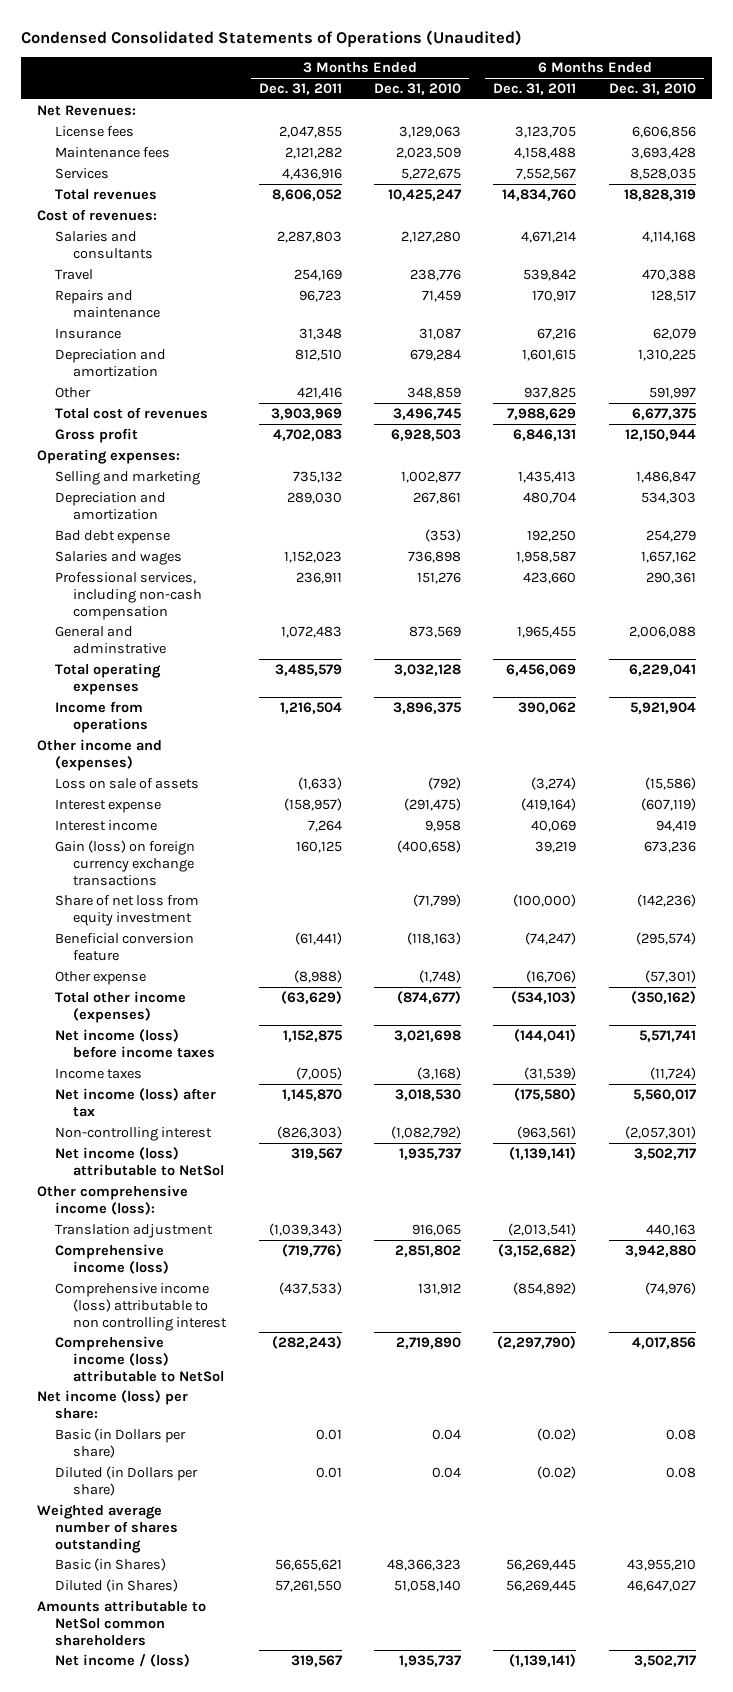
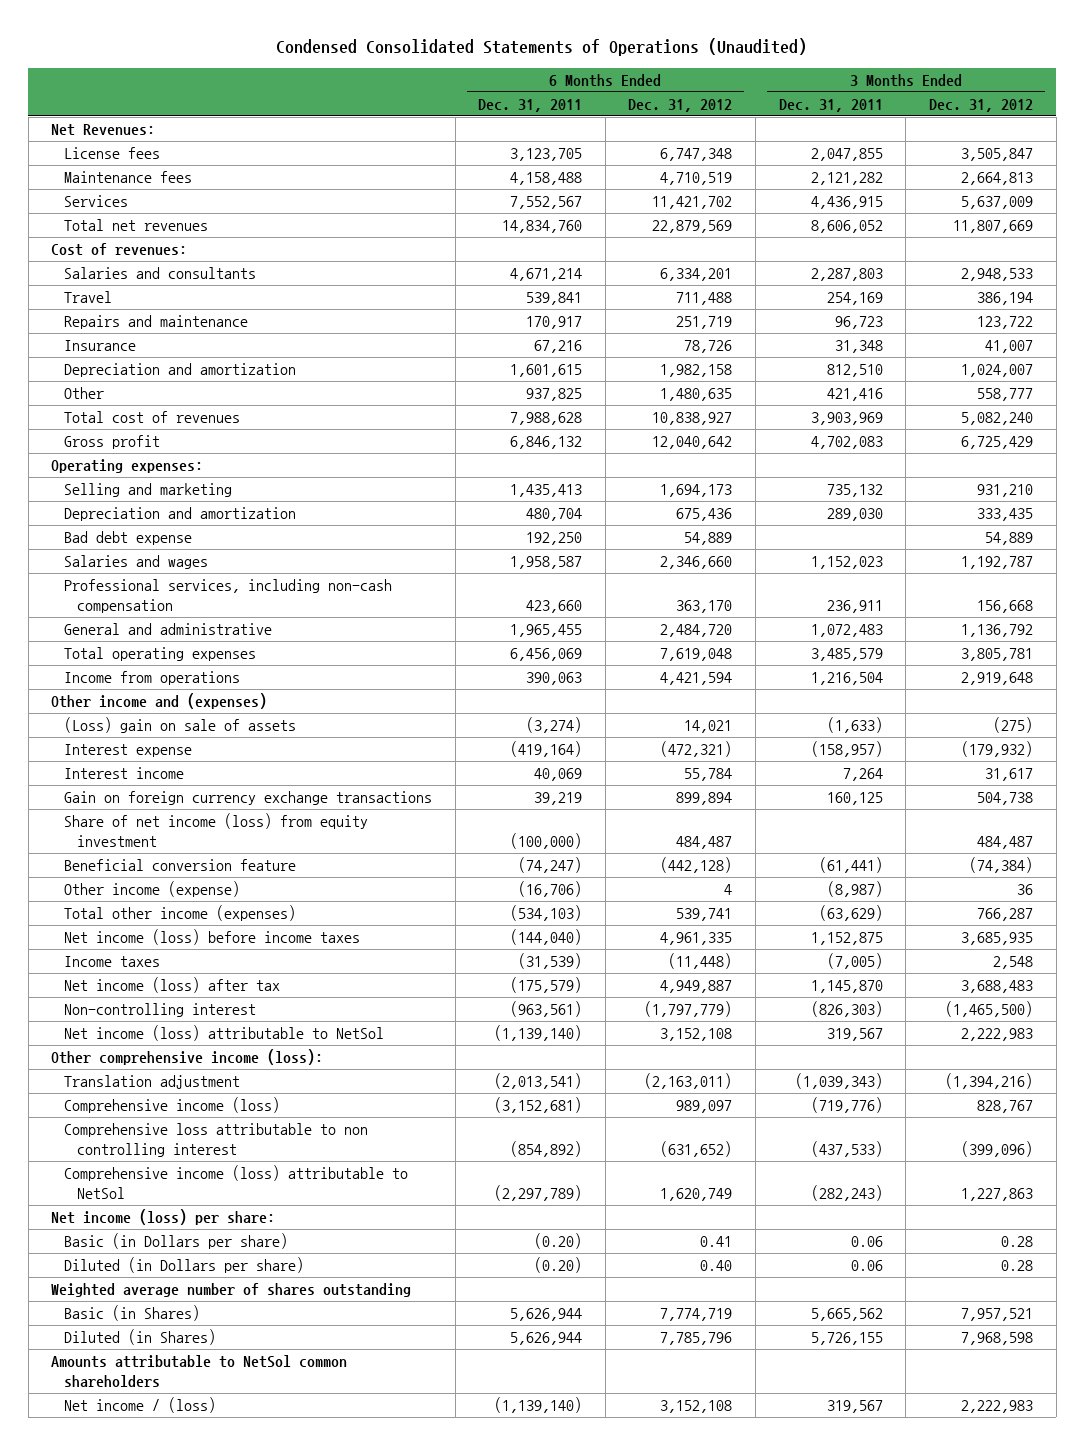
- | 3 Months Ended Dec. 31, 2011 | 3 Months Ended Dec. 31, 2010 | 6 Months Ended Dec. 31, 2011 | 6 Months Ended Dec. 31, 2010
+ | 6 Months Ended Dec. 31, 2011 | 6 Months Ended Dec. 31, 2012 | 3 Months Ended Dec. 31, 2011 | 3 Months Ended Dec. 31, 2012
- Services | 4,436,916 | 5,272,675 | 7,552,567 | 8,528,035
- Total revenues | 8,606,052 | 10,425,247 | 14,834,760 | 18,828,319
+ Services | 7,552,567 | 11,421,702 | 4,436,915 | 5,637,009
+ Total net revenues | 14,834,760 | 22,879,569 | 8,606,052 | 11,807,669
- Travel | 254,169 | 238,776 | 539,842 | 470,388
+ Travel | 539,841 | 711,488 | 254,169 | 386,194
- Total cost of revenues | 3,903,969 | 3,496,745 | 7,988,629 | 6,677,375
- Gross profit | 4,702,083 | 6,928,503 | 6,846,131 | 12,150,944
+ Total cost of revenues | 7,988,628 | 10,838,927 | 3,903,969 | 5,082,240
+ Gross profit | 6,846,132 | 12,040,642 | 4,702,083 | 6,725,429
- General and adminstrative | 1,072,483 | 873,569 | 1,965,455 | 2,006,088
+ General and administrative | 1,965,455 | 2,484,720 | 1,072,483 | 1,136,792
- Income from operations | 1,216,504 | 3,896,375 | 390,062 | 5,921,904
+ Income from operations | 390,063 | 4,421,594 | 1,216,504 | 2,919,648
- Loss on sale of assets | (1,633) | (792) | (3,274) | (15,586)
+ (Loss) gain on sale of assets | (3,274) | 14,021 | (1,633) | (275)
- Gain (loss) on foreign currency exchange transactions | 160,125 | (400,658) | 39,219 | 673,236
- Share of net loss from equity investment | | (71,799) | (100,000) | (142,236)
+ Gain on foreign currency exchange transactions | 39,219 | 899,894 | 160,125 | 504,738
+ Share of net income (loss) from equity investment | (100,000) | 484,487 | | 484,487
- Other expense | (8,988) | (1,748) | (16,706) | (57,301)
+ Other income (expense) | (16,706) | 4 | (8,987) | 36
- Net income (loss) before income taxes | 1,152,875 | 3,021,698 | (144,041) | 5,571,741
+ Net income (loss) before income taxes | (144,040) | 4,961,335 | 1,152,875 | 3,685,935
- Net income (loss) after tax | 1,145,870 | 3,018,530 | (175,580) | 5,560,017
+ Net income (loss) after tax | (175,579) | 4,949,887 | 1,145,870 | 3,688,483
- Net income (loss) attributable to NetSol | 319,567 | 1,935,737 | (1,139,141) | 3,502,717
+ Net income (loss) attributable to NetSol | (1,139,140) | 3,152,108 | 319,567 | 2,222,983
- Comprehensive income (loss) | (719,776) | 2,851,802 | (3,152,682) | 3,942,880
- Comprehensive income (loss) attributable to non controlling interest | (437,533) | 131,912 | (854,892) | (74,976)
- Comprehensive income (loss) attributable to NetSol | (282,243) | 2,719,890 | (2,297,790) | 4,017,856
+ Comprehensive income (loss) | (3,152,681) | 989,097 | (719,776) | 828,767
+ Comprehensive loss attributable to non controlling interest | (854,892) | (631,652) | (437,533) | (399,096)
+ Comprehensive income (loss) attributable to NetSol | (2,297,789) | 1,620,749 | (282,243) | 1,227,863
- Basic (in Dollars per share) | 0.01 | 0.04 | (0.02) | 0.08
- Diluted (in Dollars per share) | 0.01 | 0.04 | (0.02) | 0.08
+ Basic (in Dollars per share) | (0.20) | 0.41 | 0.06 | 0.28
+ Diluted (in Dollars per share) | (0.20) | 0.40 | 0.06 | 0.28
- Basic (in Shares) | 56,655,621 | 48,366,323 | 56,269,445 | 43,955,210
- Diluted (in Shares) | 57,261,550 | 51,058,140 | 56,269,445 | 46,647,027
+ Basic (in Shares) | 5,626,944 | 7,774,719 | 5,665,562 | 7,957,521
+ Diluted (in Shares) | 5,626,944 | 7,785,796 | 5,726,155 | 7,968,598
- Net income / (loss) | 319,567 | 1,935,737 | (1,139,141) | 3,502,717
+ Net income / (loss) | (1,139,140) | 3,152,108 | 319,567 | 2,222,983

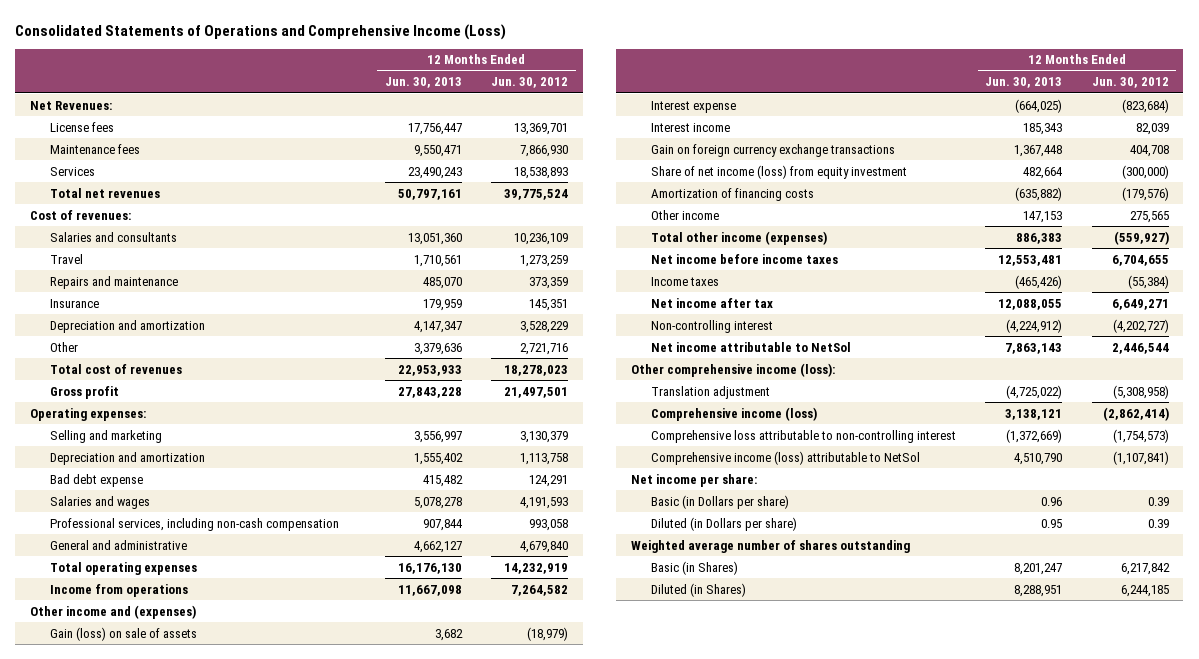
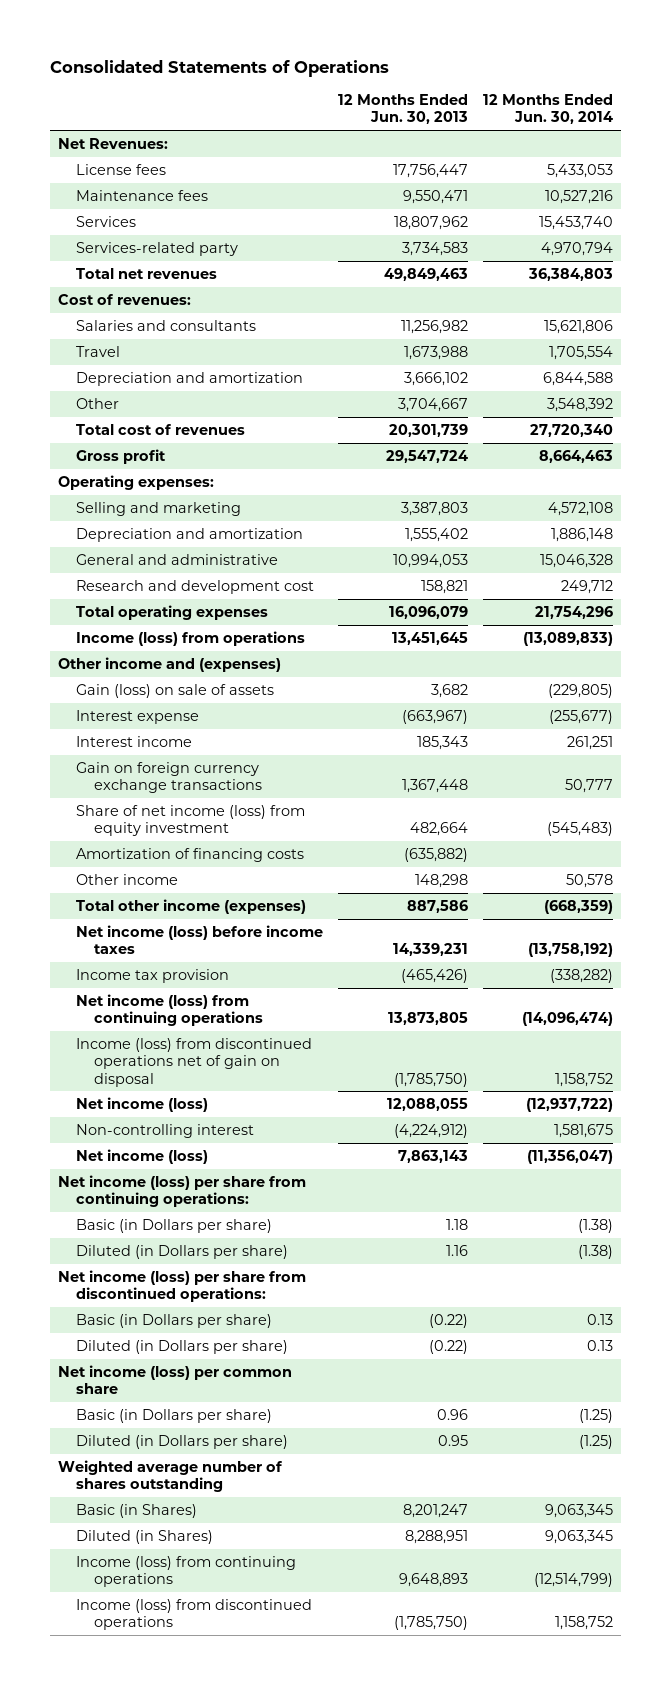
- Consolidated Statements of Operations and Comprehensive Income (Loss)
+ Consolidated Statements of Operations
- | 12 Months Ended Jun. 30, 2013 | 12 Months Ended Jun. 30, 2012
+ | 12 Months Ended Jun. 30, 2013 | 12 Months Ended Jun. 30, 2014
- Services | 23,490,243 | 18,538,893
- Total net revenues | 50,797,161 | 39,775,524
+ Services | 18,807,962 | 15,453,740
+ Services-related party | 3,734,583 | 4,970,794
+ Total net revenues | 49,849,463 | 36,384,803
- Salaries and consultants | 13,051,360 | 10,236,109
- Travel | 1,710,561 | 1,273,259
- Repairs and maintenance | 485,070 | 373,359
- Insurance | 179,959 | 145,351
- Depreciation and amortization | 4,147,347 | 3,528,229
- Other | 3,379,636 | 2,721,716
- Total cost of revenues | 22,953,933 | 18,278,023
- Gross profit | 27,843,228 | 21,497,501
+ Salaries and consultants | 11,256,982 | 15,621,806
+ Travel | 1,673,988 | 1,705,554
+ Depreciation and amortization | 3,666,102 | 6,844,588
+ Other | 3,704,667 | 3,548,392
+ Total cost of revenues | 20,301,739 | 27,720,340
+ Gross profit | 29,547,724 | 8,664,463
- Selling and marketing | 3,556,997 | 3,130,379
+ Selling and marketing | 3,387,803 | 4,572,108
- Bad debt expense | 415,482 | 124,291
- Salaries and wages | 5,078,278 | 4,191,593
- Professional services, including non-cash compensation | 907,844 | 993,058
- General and administrative | 4,662,127 | 4,679,840
- Total operating expenses | 16,176,130 | 14,232,919
- Income from operations | 11,667,098 | 7,264,582
+ General and administrative | 10,994,053 | 15,046,328
+ Research and development cost | 158,821 | 249,712
+ Total operating expenses | 16,096,079 | 21,754,296
+ Income (loss) from operations | 13,451,645 | (13,089,833)
- Interest expense | (664,025) | (823,684)
+ Interest expense | (663,967) | (255,677)
- Other income | 147,153 | 275,565
- Total other income (expenses) | 886,383 | (559,927)
- Net income before income taxes | 12,553,481 | 6,704,655
- Income taxes | (465,426) | (55,384)
- Net income after tax | 12,088,055 | 6,649,271
+ Other income | 148,298 | 50,578
+ Total other income (expenses) | 887,586 | (668,359)
+ Net income (loss) before income taxes | 14,339,231 | (13,758,192)
+ Income tax provision | (465,426) | (338,282)
+ Net income (loss) from continuing operations | 13,873,805 | (14,096,474)
+ Income (loss) from discontinued operations net of gain on disposal | (1,785,750) | 1,158,752
+ Net income (loss) | 12,088,055 | (12,937,722)
- Net income attributable to NetSol | 7,863,143 | 2,446,544
- Other comprehensive income (loss):
- Translation adjustment | (4,725,022) | (5,308,958)
- Comprehensive income (loss) | 3,138,121 | (2,862,414)
- Comprehensive loss attributable to non-controlling interest | (1,372,669) | (1,754,573)
- Comprehensive income (loss) attributable to NetSol | 4,510,790 | (1,107,841)
- Net income per share:
+ Net income (loss) | 7,863,143 | (11,356,047)
+ Net income (loss) per share from continuing operations:
+ Basic (in Dollars per share) | 1.18 | (1.38)
+ Diluted (in Dollars per share) | 1.16 | (1.38)
+ Net income (loss) per share from discontinued operations:
+ Basic (in Dollars per share) | (0.22) | 0.13
+ Diluted (in Dollars per share) | (0.22) | 0.13
+ Net income (loss) per common share
+ Income (loss) from continuing operations | 9,648,893 | (12,514,799)
+ Income (loss) from discontinued operations | (1,785,750) | 1,158,752

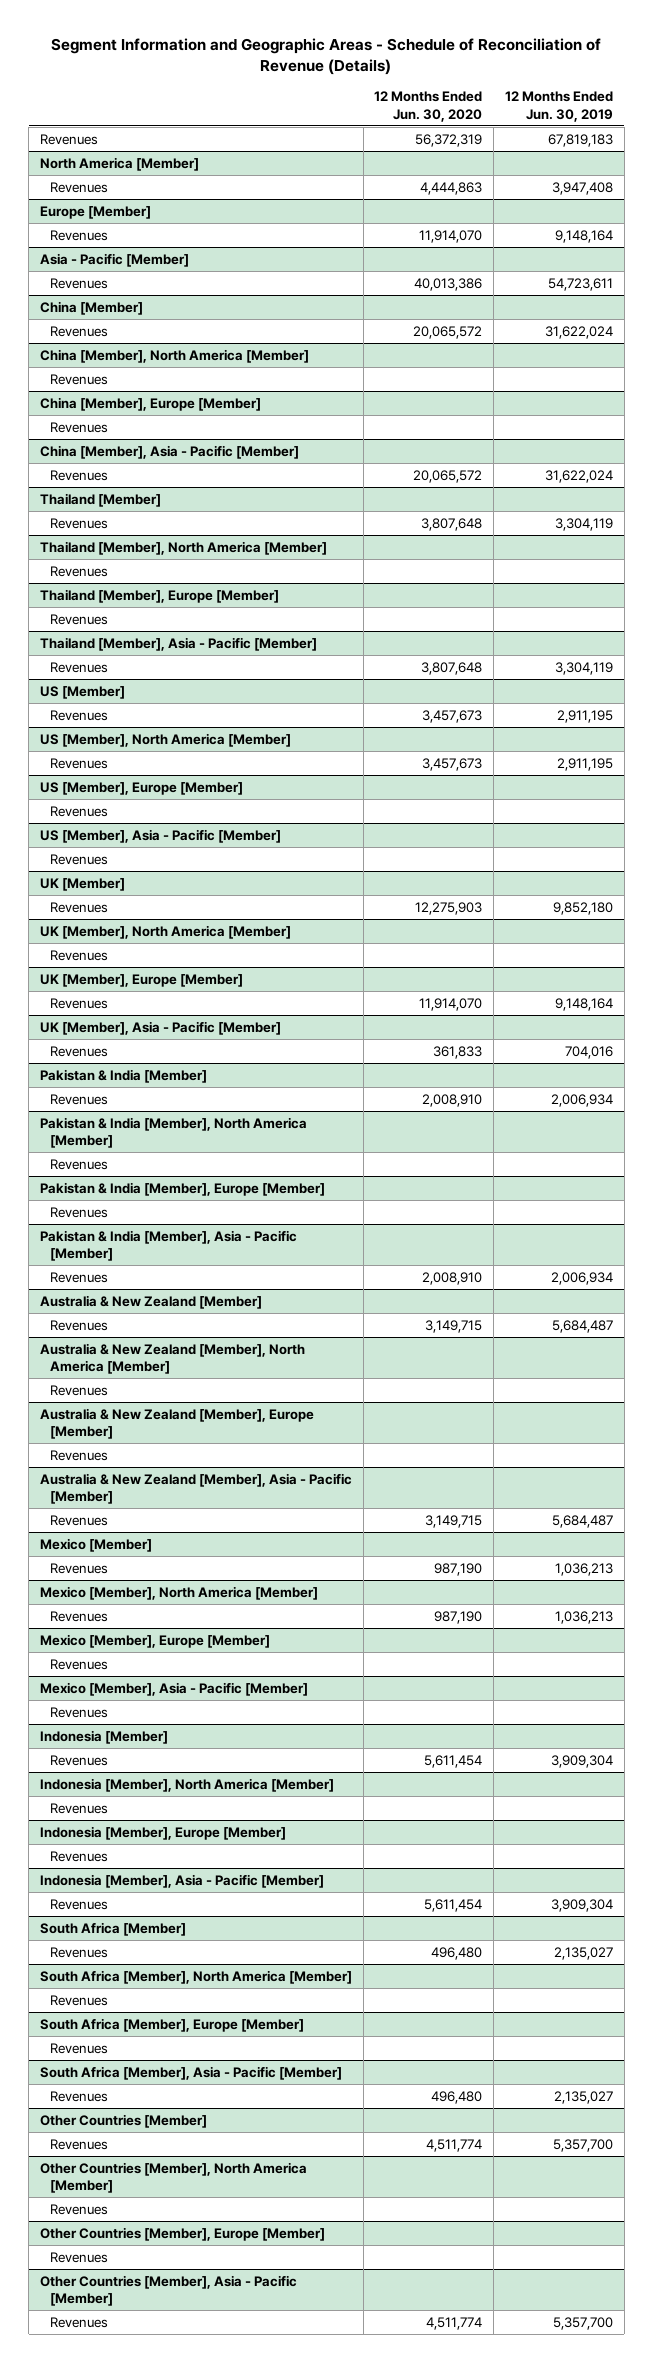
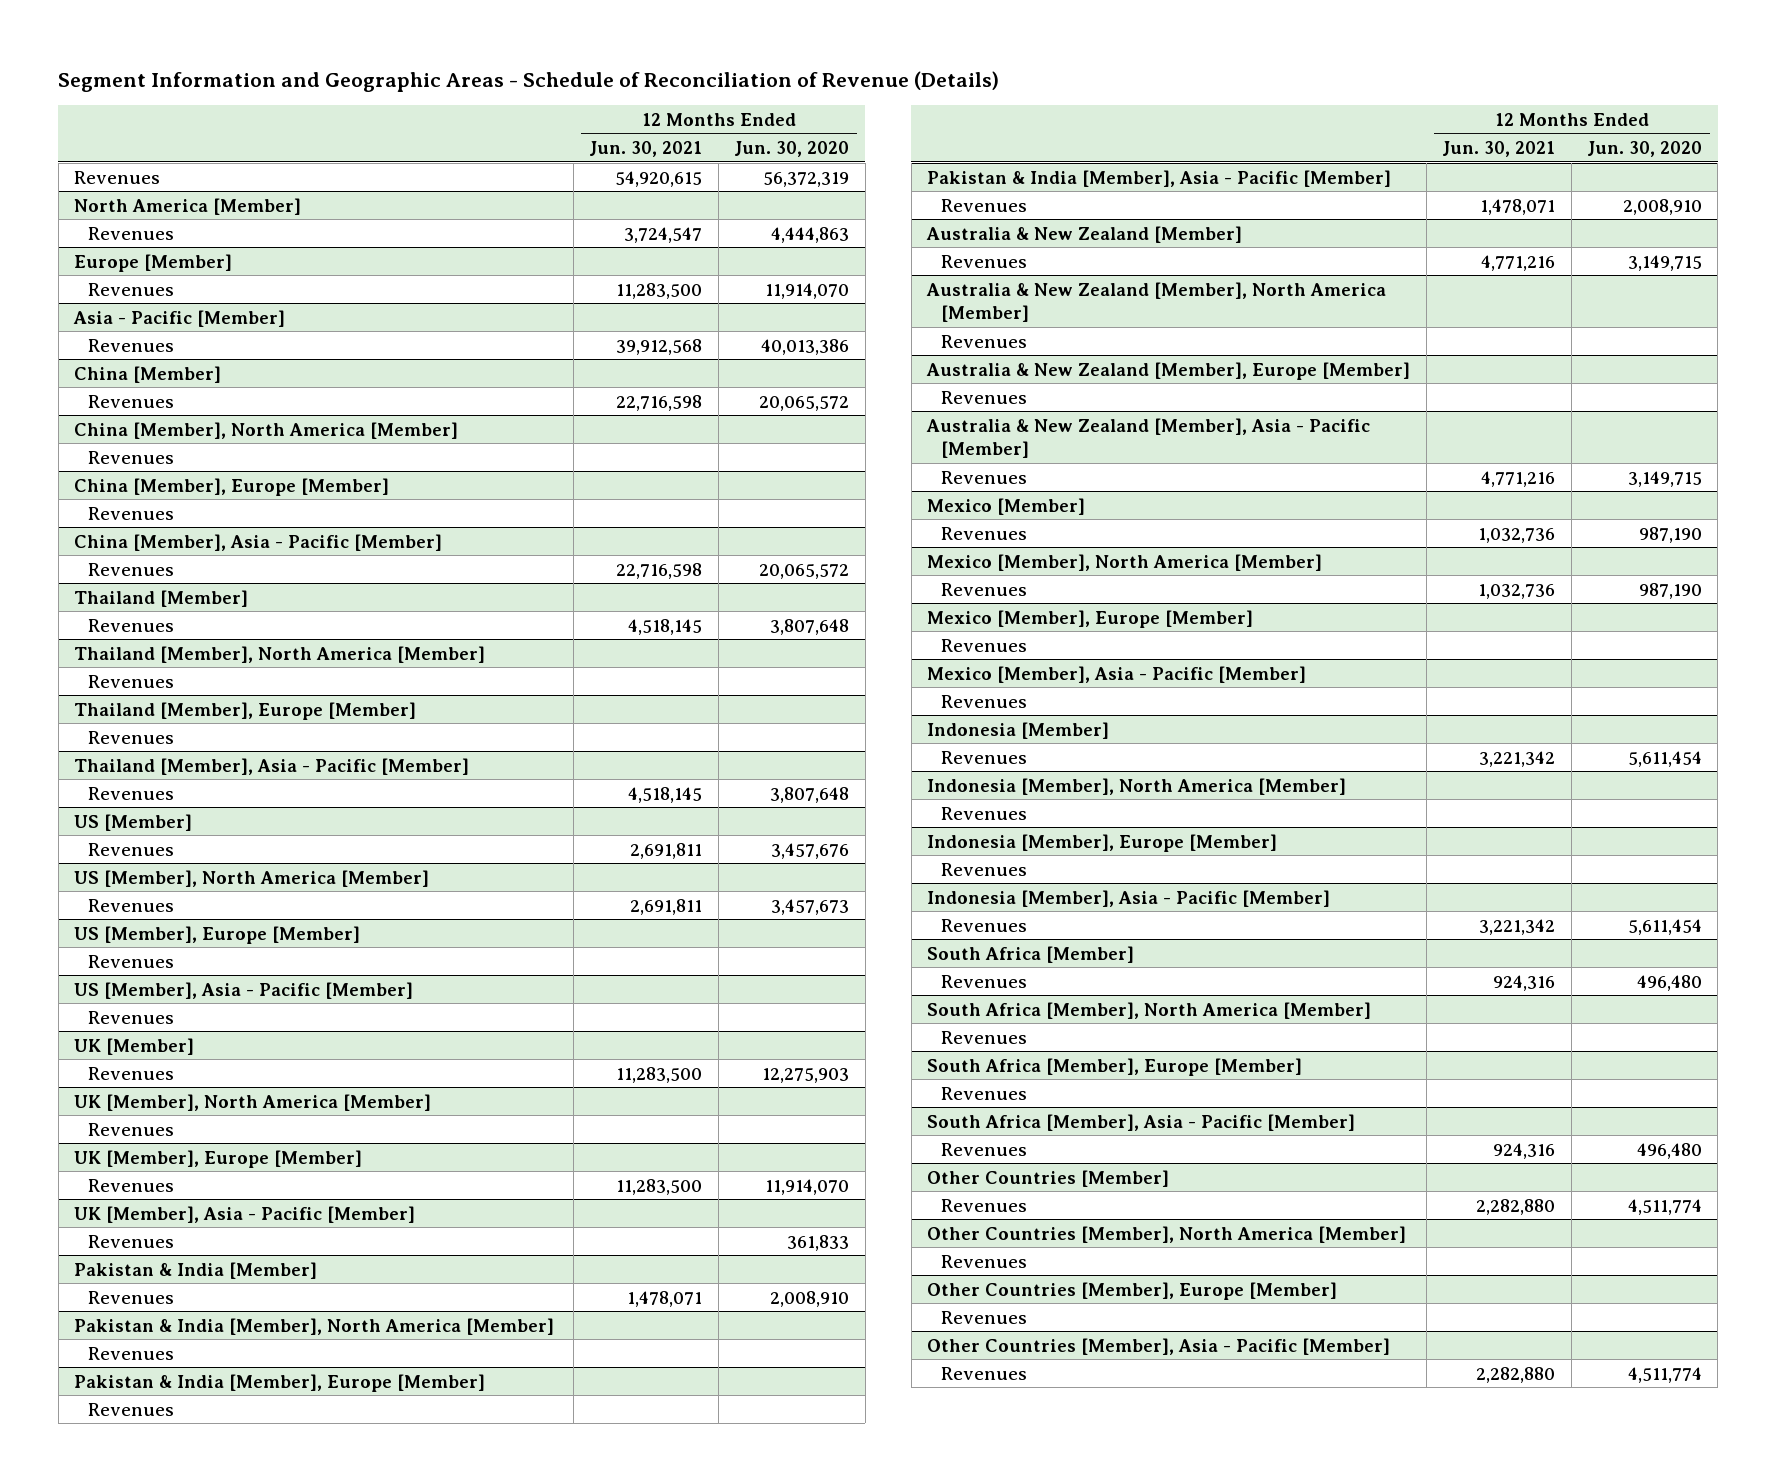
- | 12 Months Ended Jun. 30, 2020 | 12 Months Ended Jun. 30, 2019
+ | 12 Months Ended Jun. 30, 2021 | 12 Months Ended Jun. 30, 2020
@ US [Member]
- Revenues | 3,457,673 | 2,911,195
+ Revenues | 2,691,811 | 3,457,676

